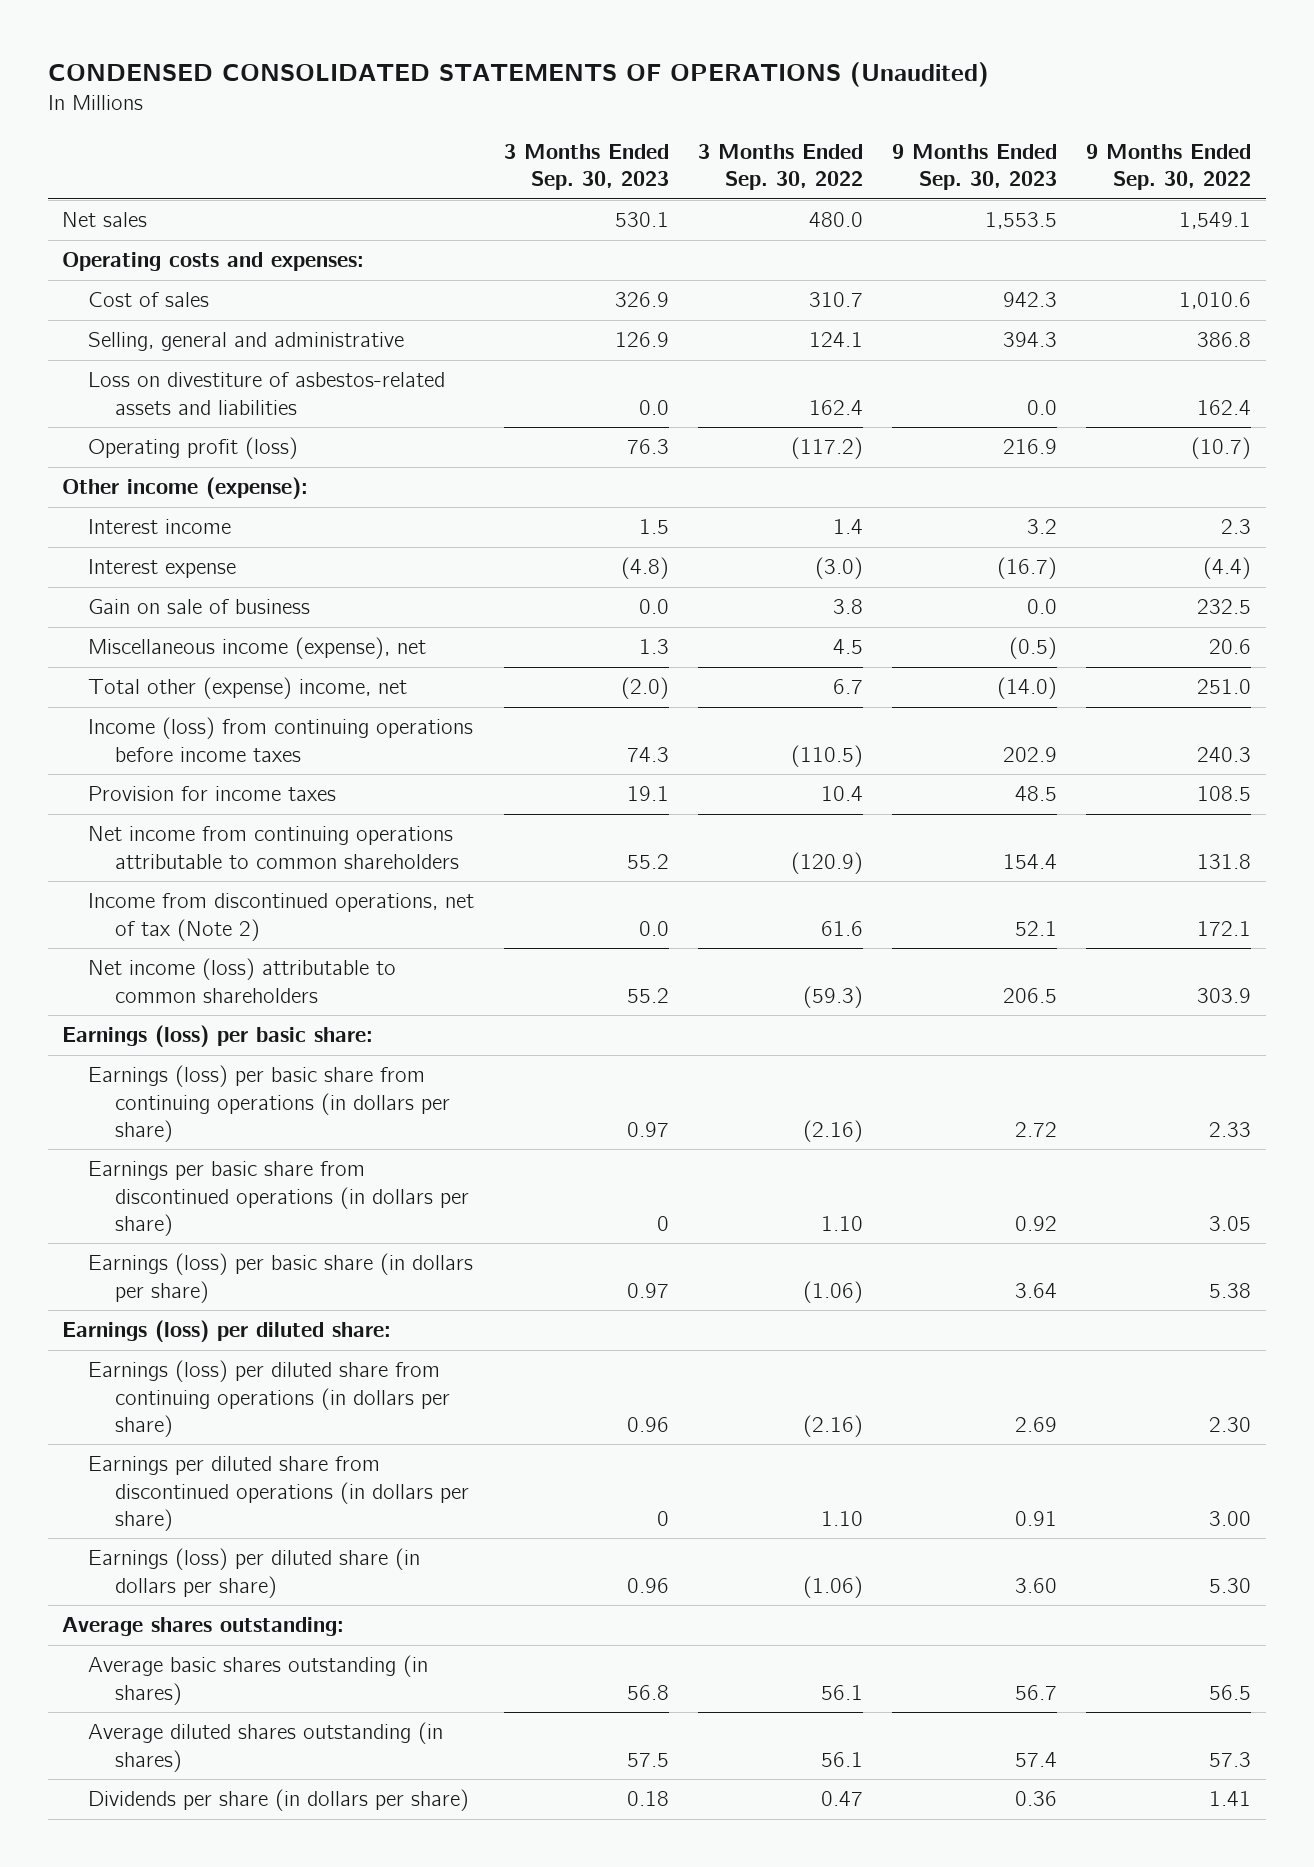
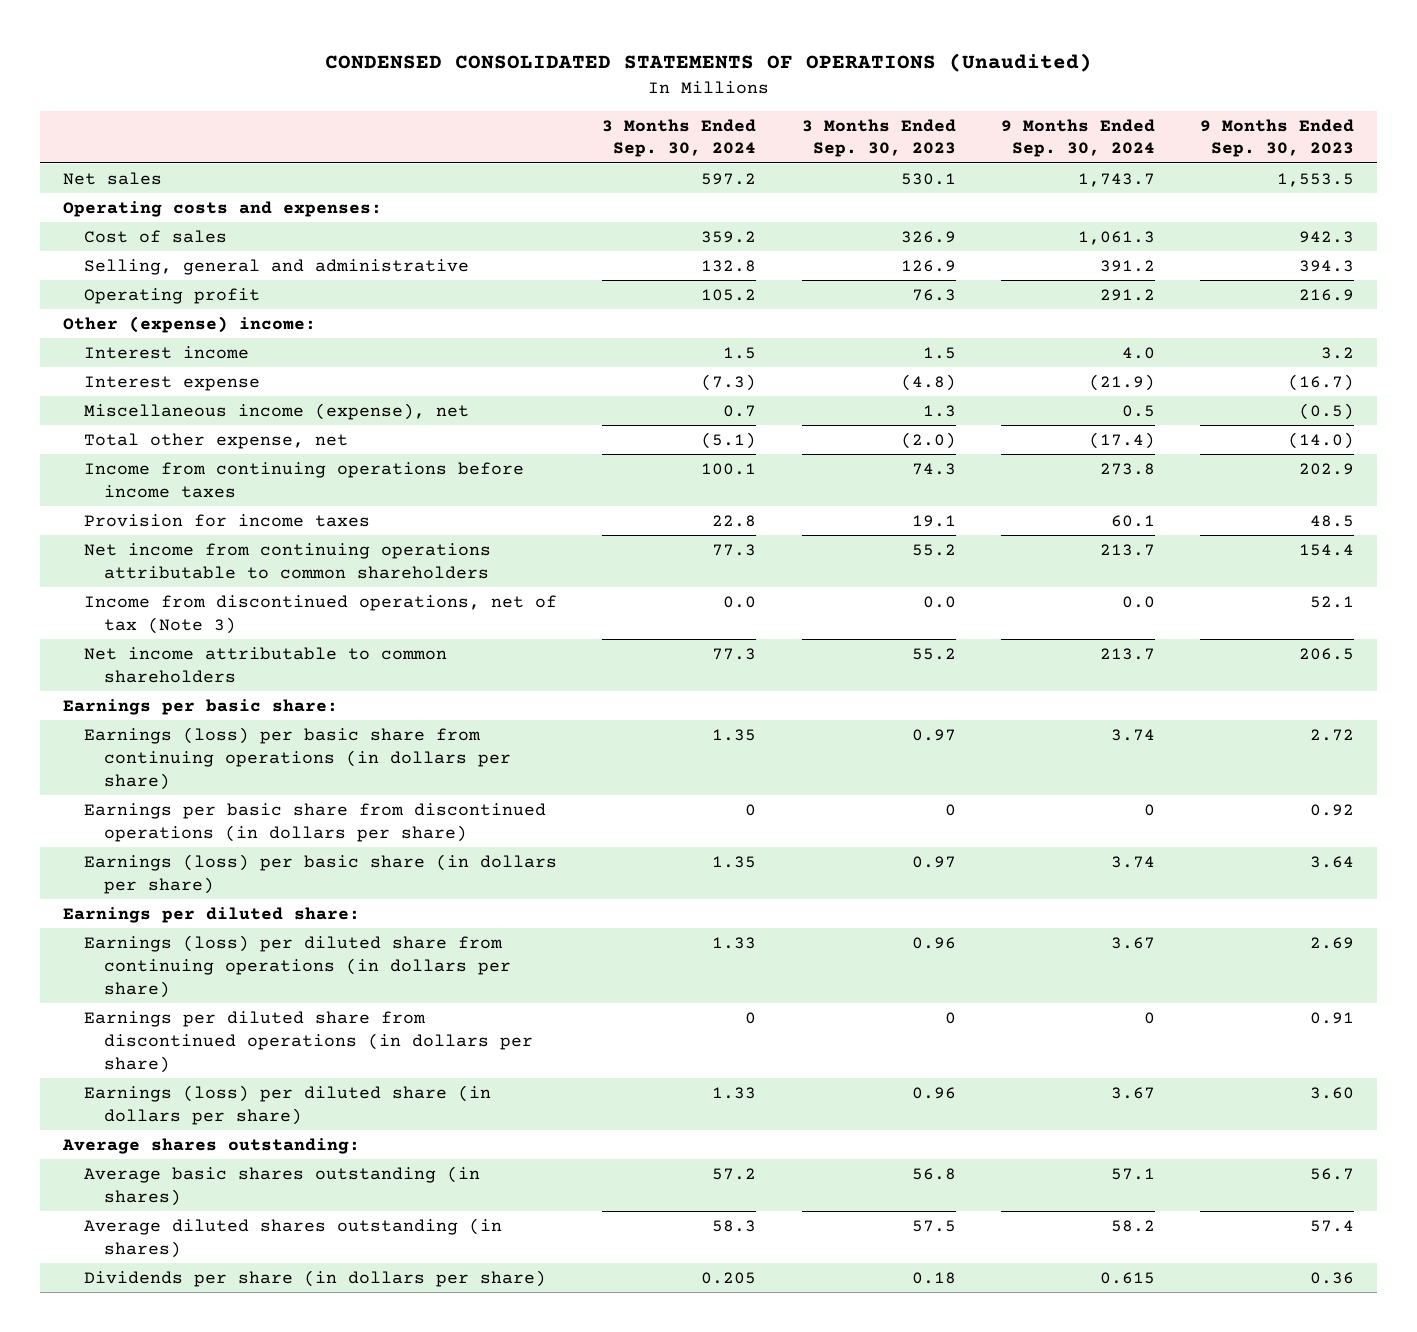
- | 3 Months Ended Sep. 30, 2023 | 3 Months Ended Sep. 30, 2022 | 9 Months Ended Sep. 30, 2023 | 9 Months Ended Sep. 30, 2022
+ | 3 Months Ended Sep. 30, 2024 | 3 Months Ended Sep. 30, 2023 | 9 Months Ended Sep. 30, 2024 | 9 Months Ended Sep. 30, 2023
- Loss on divestiture of asbestos-related assets and liabilities | 0.0 | 162.4 | 0.0 | 162.4
- Operating profit (loss) | 76.3 | (117.2) | 216.9 | (10.7)
- Other income (expense):
+ Operating profit | 105.2 | 76.3 | 291.2 | 216.9
+ Other (expense) income:
- Gain on sale of business | 0.0 | 3.8 | 0.0 | 232.5
- Total other (expense) income, net | (2.0) | 6.7 | (14.0) | 251.0
- Income (loss) from continuing operations before income taxes | 74.3 | (110.5) | 202.9 | 240.3
+ Total other expense, net | (5.1) | (2.0) | (17.4) | (14.0)
+ Income from continuing operations before income taxes | 100.1 | 74.3 | 273.8 | 202.9
- Income from discontinued operations, net of tax (Note 2) | 0.0 | 61.6 | 52.1 | 172.1
- Net income (loss) attributable to common shareholders | 55.2 | (59.3) | 206.5 | 303.9
- Earnings (loss) per basic share:
+ Income from discontinued operations, net of tax (Note 3) | 0.0 | 0.0 | 0.0 | 52.1
+ Net income attributable to common shareholders | 77.3 | 55.2 | 213.7 | 206.5
+ Earnings per basic share:
- Earnings (loss) per diluted share:
+ Earnings per diluted share:

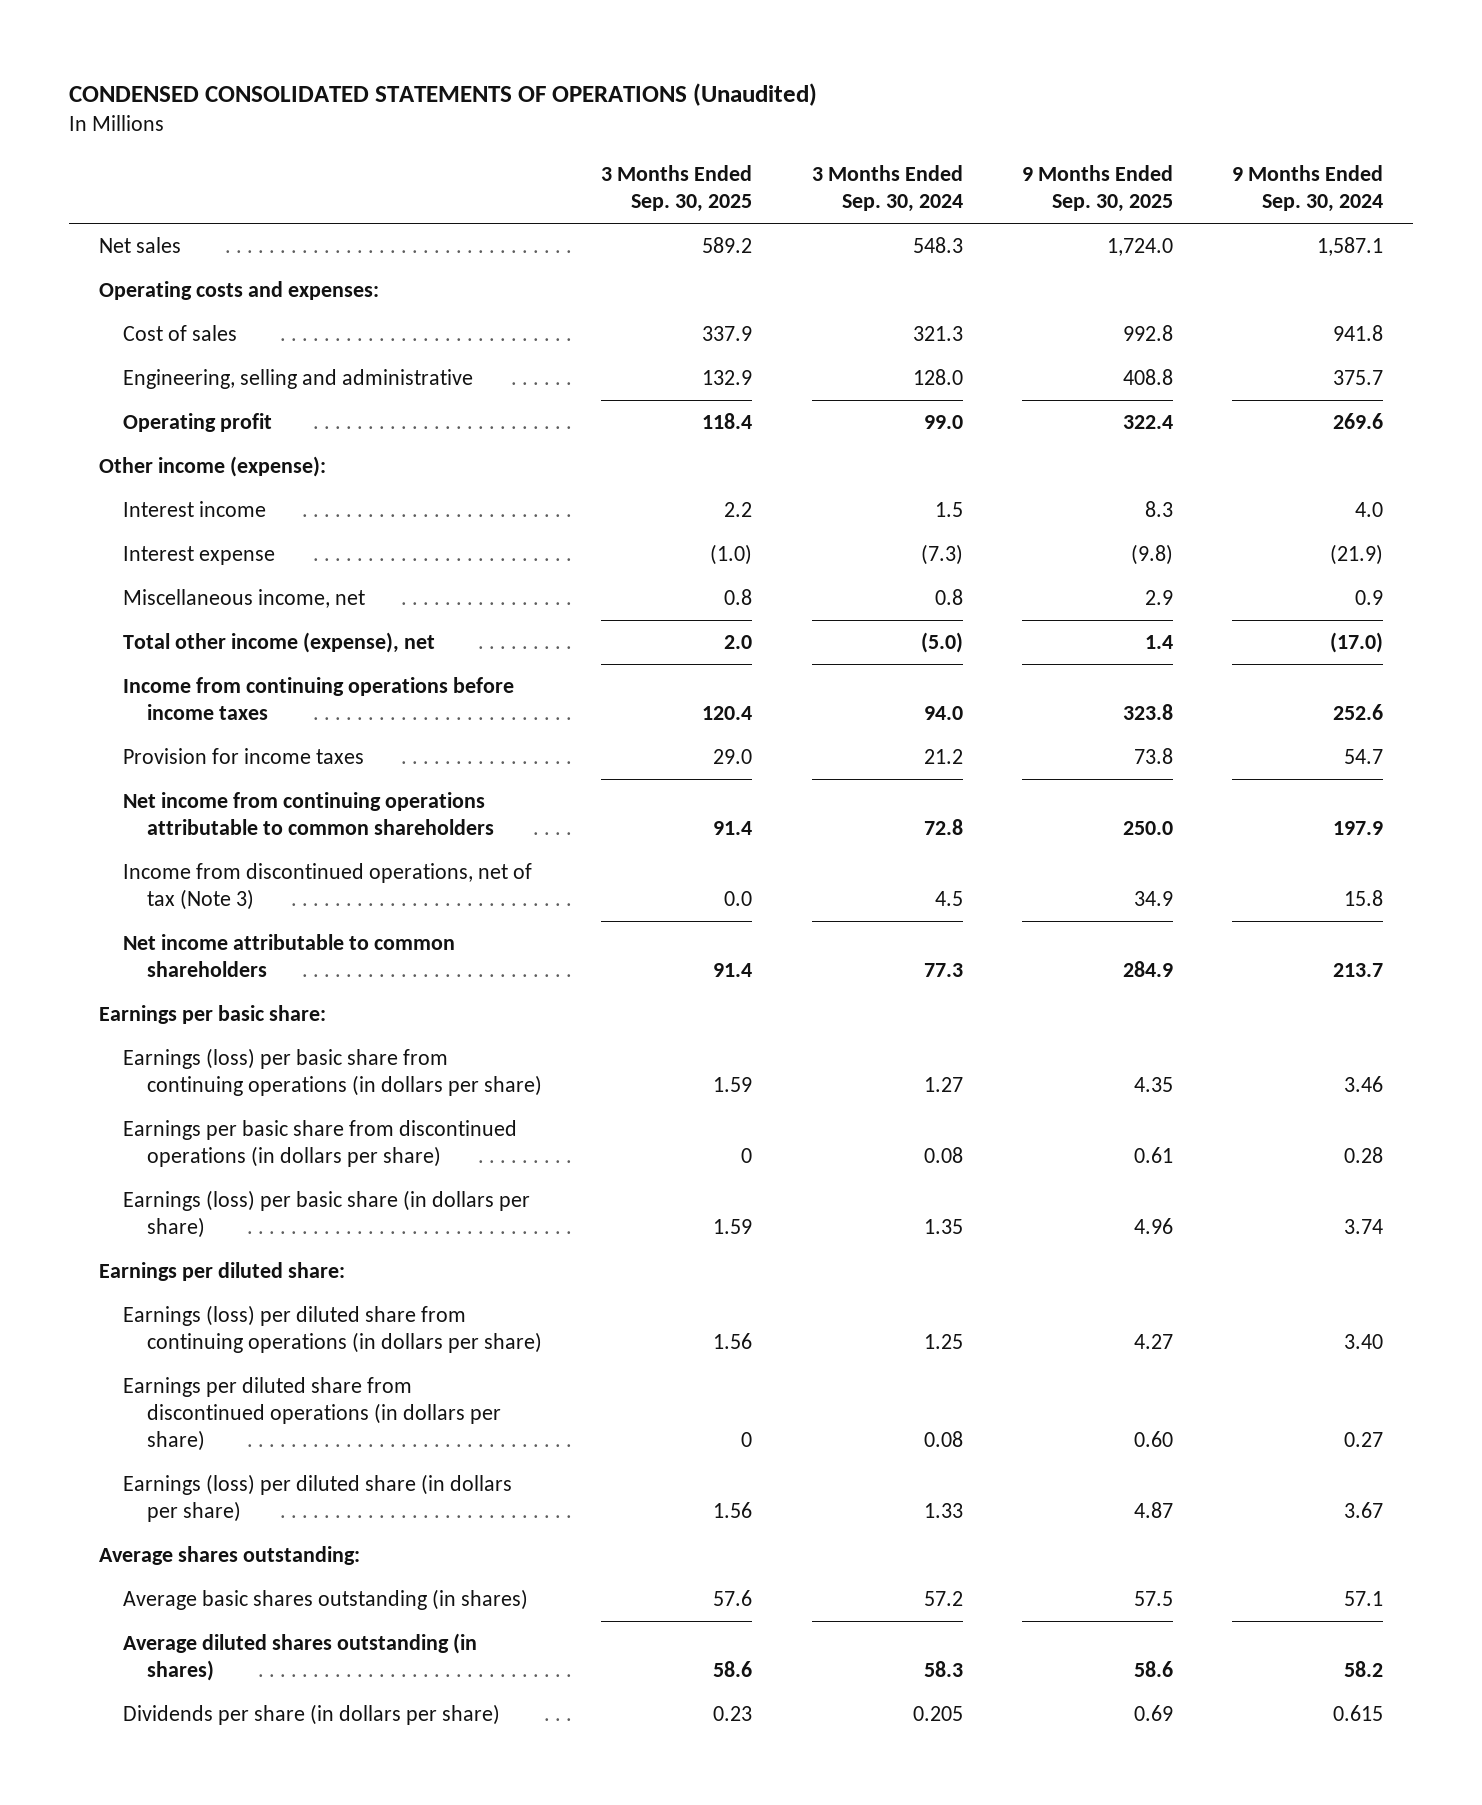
- | 3 Months Ended Sep. 30, 2024 | 3 Months Ended Sep. 30, 2023 | 9 Months Ended Sep. 30, 2024 | 9 Months Ended Sep. 30, 2023
+ | 3 Months Ended Sep. 30, 2025 | 3 Months Ended Sep. 30, 2024 | 9 Months Ended Sep. 30, 2025 | 9 Months Ended Sep. 30, 2024
- Net sales | 597.2 | 530.1 | 1,743.7 | 1,553.5
+ Net sales | 589.2 | 548.3 | 1,724.0 | 1,587.1
- Cost of sales | 359.2 | 326.9 | 1,061.3 | 942.3
- Selling, general and administrative | 132.8 | 126.9 | 391.2 | 394.3
- Operating profit | 105.2 | 76.3 | 291.2 | 216.9
- Other (expense) income:
+ Cost of sales | 337.9 | 321.3 | 992.8 | 941.8
+ Engineering, selling and administrative | 132.9 | 128.0 | 408.8 | 375.7
+ Operating profit | 118.4 | 99.0 | 322.4 | 269.6
+ Other income (expense):
- Miscellaneous income (expense), net | 0.7 | 1.3 | 0.5 | (0.5)
- Total other expense, net | (5.1) | (2.0) | (17.4) | (14.0)
- Income from continuing operations before income taxes | 100.1 | 74.3 | 273.8 | 202.9
- Provision for income taxes | 22.8 | 19.1 | 60.1 | 48.5
- Net income from continuing operations attributable to common shareholders | 77.3 | 55.2 | 213.7 | 154.4
- Income from discontinued operations, net of tax (Note 3) | 0.0 | 0.0 | 0.0 | 52.1
+ Miscellaneous income, net | 0.8 | 0.8 | 2.9 | 0.9
+ Total other income (expense), net | 2.0 | (5.0) | 1.4 | (17.0)
+ Income from continuing operations before income taxes | 120.4 | 94.0 | 323.8 | 252.6
+ Provision for income taxes | 29.0 | 21.2 | 73.8 | 54.7
+ Net income from continuing operations attributable to common shareholders | 91.4 | 72.8 | 250.0 | 197.9
+ Income from discontinued operations, net of tax (Note 3) | 0.0 | 4.5 | 34.9 | 15.8
- Earnings (loss) per basic share from continuing operations (in dollars per share) | 1.35 | 0.97 | 3.74 | 2.72
- Earnings per basic share from discontinued operations (in dollars per share) | 0 | 0 | 0 | 0.92
+ Earnings (loss) per basic share from continuing operations (in dollars per share) | 1.59 | 1.27 | 4.35 | 3.46
+ Earnings per basic share from discontinued operations (in dollars per share) | 0 | 0.08 | 0.61 | 0.28
- Earnings (loss) per diluted share from continuing operations (in dollars per share) | 1.33 | 0.96 | 3.67 | 2.69
- Earnings per diluted share from discontinued operations (in dollars per share) | 0 | 0 | 0 | 0.91
+ Earnings (loss) per diluted share from continuing operations (in dollars per share) | 1.56 | 1.25 | 4.27 | 3.40
+ Earnings per diluted share from discontinued operations (in dollars per share) | 0 | 0.08 | 0.60 | 0.27

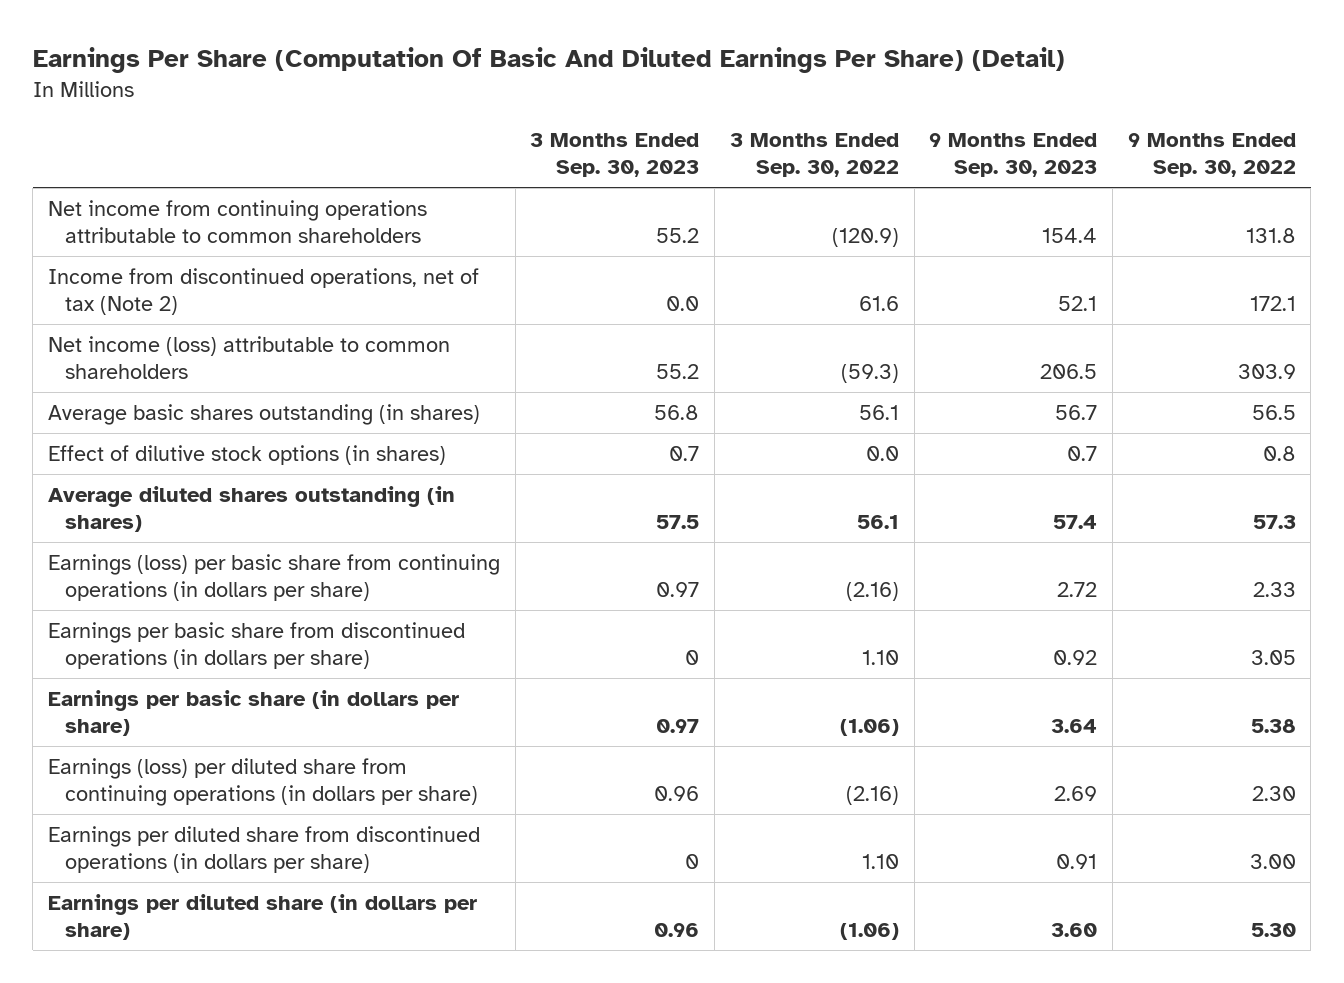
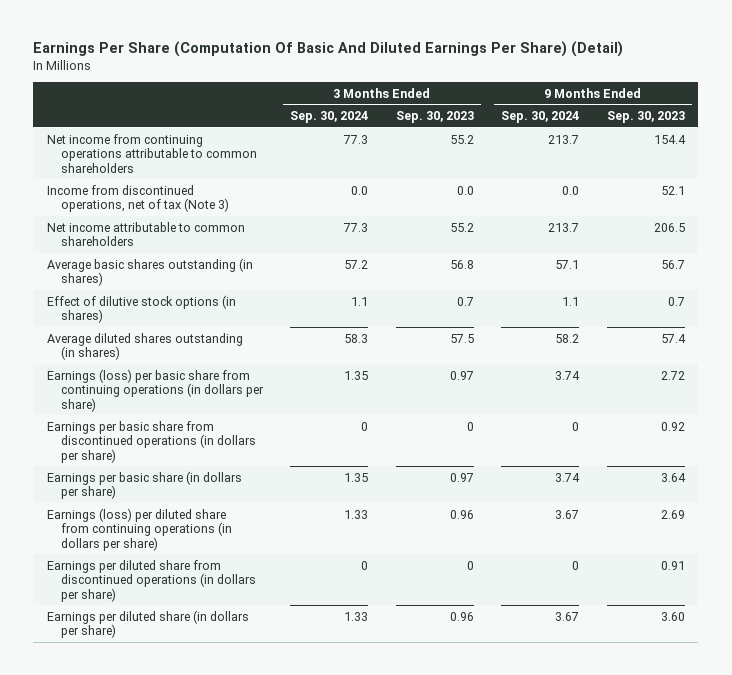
- | 3 Months Ended Sep. 30, 2023 | 3 Months Ended Sep. 30, 2022 | 9 Months Ended Sep. 30, 2023 | 9 Months Ended Sep. 30, 2022
+ | 3 Months Ended Sep. 30, 2024 | 3 Months Ended Sep. 30, 2023 | 9 Months Ended Sep. 30, 2024 | 9 Months Ended Sep. 30, 2023
- Income from discontinued operations, net of tax (Note 2) | 0.0 | 61.6 | 52.1 | 172.1
- Net income (loss) attributable to common shareholders | 55.2 | (59.3) | 206.5 | 303.9
+ Income from discontinued operations, net of tax (Note 3) | 0.0 | 0.0 | 0.0 | 52.1
+ Net income attributable to common shareholders | 77.3 | 55.2 | 213.7 | 206.5

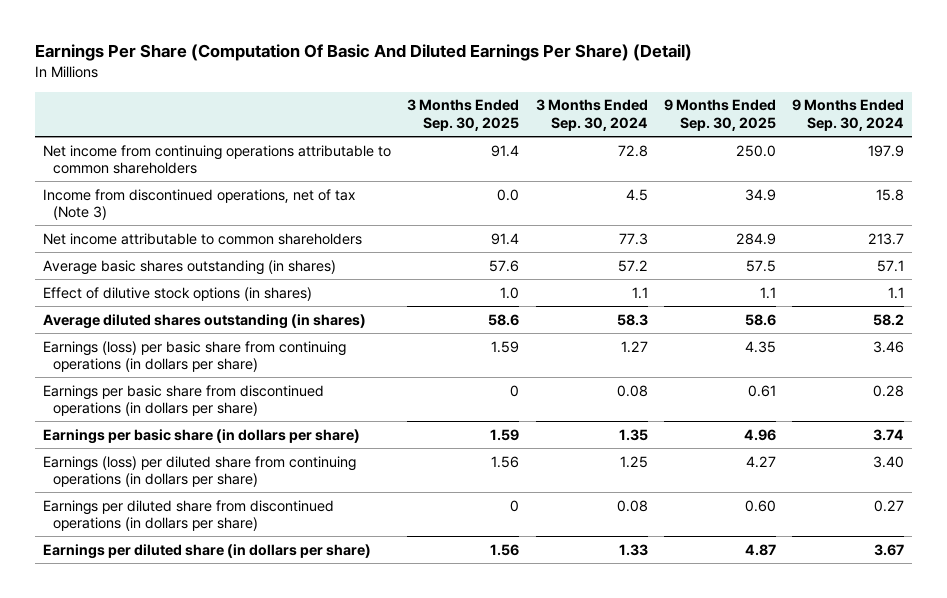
- | 3 Months Ended Sep. 30, 2024 | 3 Months Ended Sep. 30, 2023 | 9 Months Ended Sep. 30, 2024 | 9 Months Ended Sep. 30, 2023
+ | 3 Months Ended Sep. 30, 2025 | 3 Months Ended Sep. 30, 2024 | 9 Months Ended Sep. 30, 2025 | 9 Months Ended Sep. 30, 2024
- Net income from continuing operations attributable to common shareholders | 77.3 | 55.2 | 213.7 | 154.4
- Income from discontinued operations, net of tax (Note 3) | 0.0 | 0.0 | 0.0 | 52.1
+ Net income from continuing operations attributable to common shareholders | 91.4 | 72.8 | 250.0 | 197.9
+ Income from discontinued operations, net of tax (Note 3) | 0.0 | 4.5 | 34.9 | 15.8
- Earnings (loss) per basic share from continuing operations (in dollars per share) | 1.35 | 0.97 | 3.74 | 2.72
- Earnings per basic share from discontinued operations (in dollars per share) | 0 | 0 | 0 | 0.92
+ Earnings (loss) per basic share from continuing operations (in dollars per share) | 1.59 | 1.27 | 4.35 | 3.46
+ Earnings per basic share from discontinued operations (in dollars per share) | 0 | 0.08 | 0.61 | 0.28
- Earnings (loss) per diluted share from continuing operations (in dollars per share) | 1.33 | 0.96 | 3.67 | 2.69
- Earnings per diluted share from discontinued operations (in dollars per share) | 0 | 0 | 0 | 0.91
+ Earnings (loss) per diluted share from continuing operations (in dollars per share) | 1.56 | 1.25 | 4.27 | 3.40
+ Earnings per diluted share from discontinued operations (in dollars per share) | 0 | 0.08 | 0.60 | 0.27

